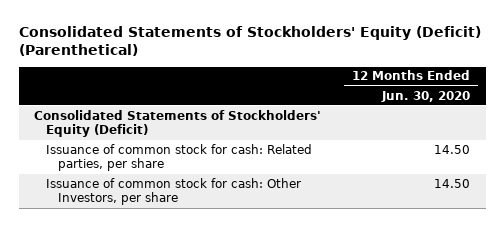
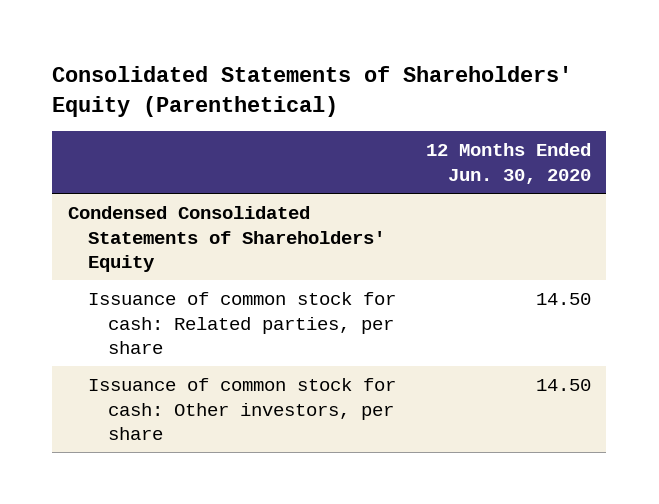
- Consolidated Statements of Stockholders' Equity (Deficit) (Parenthetical)
+ Consolidated Statements of Shareholders' Equity (Parenthetical)
- Consolidated Statements of Stockholders' Equity (Deficit)
+ Condensed Consolidated Statements of Shareholders' Equity
- Issuance of common stock for cash: Other Investors, per share | 14.50
+ Issuance of common stock for cash: Other investors, per share | 14.50

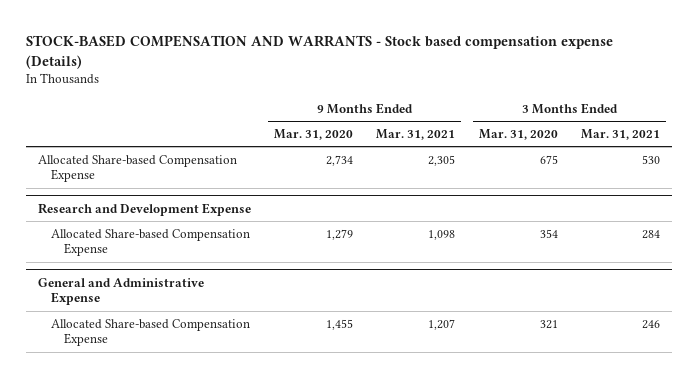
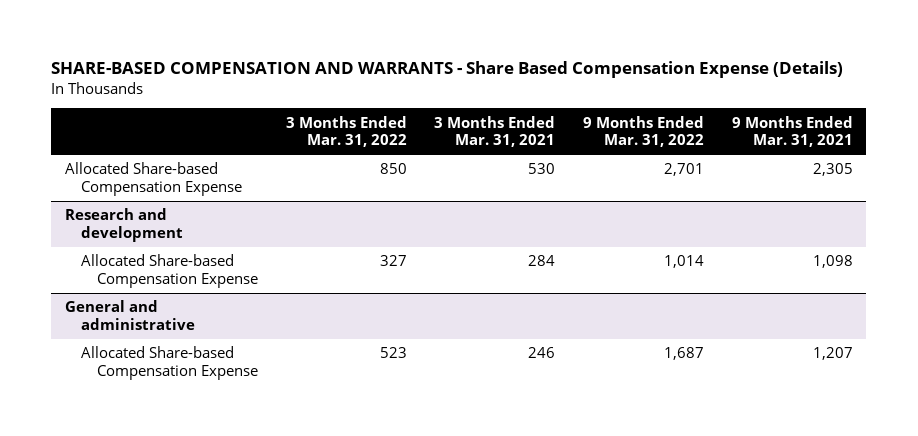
- STOCK-BASED COMPENSATION AND WARRANTS - Stock based compensation expense (Details)
+ SHARE-BASED COMPENSATION AND WARRANTS - Share Based Compensation Expense (Details)
- | 9 Months Ended Mar. 31, 2020 | 9 Months Ended Mar. 31, 2021 | 3 Months Ended Mar. 31, 2020 | 3 Months Ended Mar. 31, 2021
+ | 3 Months Ended Mar. 31, 2022 | 3 Months Ended Mar. 31, 2021 | 9 Months Ended Mar. 31, 2022 | 9 Months Ended Mar. 31, 2021
- Research and Development Expense
+ Research and development
- General and Administrative Expense
+ General and administrative

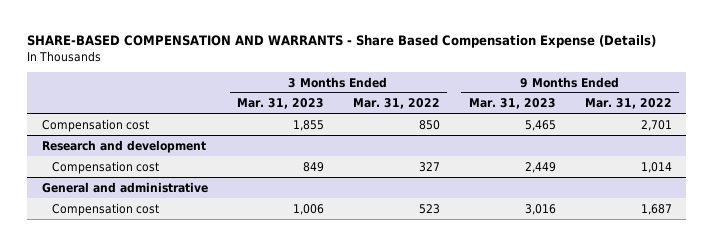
- | 3 Months Ended Mar. 31, 2022 | 3 Months Ended Mar. 31, 2021 | 9 Months Ended Mar. 31, 2022 | 9 Months Ended Mar. 31, 2021
+ | 3 Months Ended Mar. 31, 2023 | 3 Months Ended Mar. 31, 2022 | 9 Months Ended Mar. 31, 2023 | 9 Months Ended Mar. 31, 2022
- Allocated Share-based Compensation Expense | 850 | 530 | 2,701 | 2,305
+ Compensation cost | 1,855 | 850 | 5,465 | 2,701
@ Research and development
- Allocated Share-based Compensation Expense | 327 | 284 | 1,014 | 1,098
+ Compensation cost | 849 | 327 | 2,449 | 1,014
@ General and administrative
- Allocated Share-based Compensation Expense | 523 | 246 | 1,687 | 1,207
+ Compensation cost | 1,006 | 523 | 3,016 | 1,687

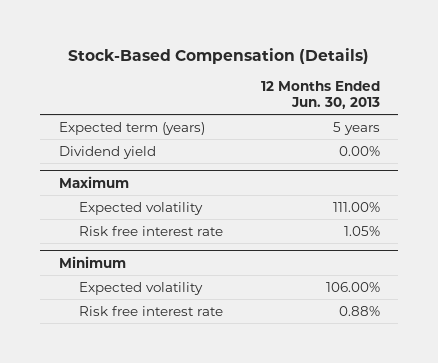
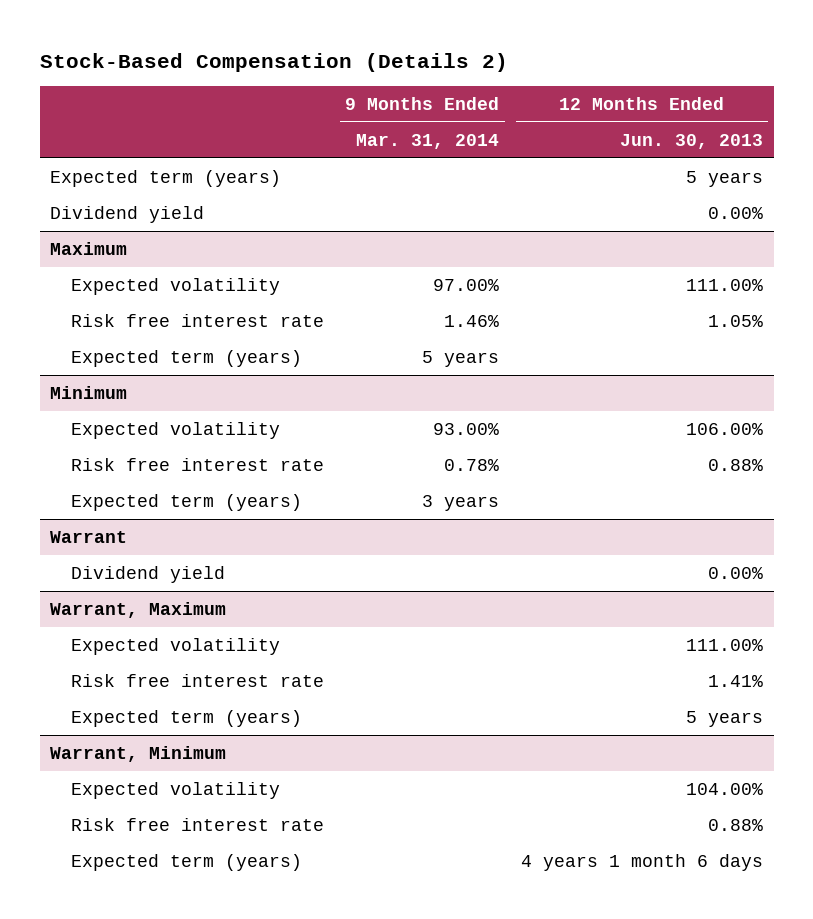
- Stock-Based Compensation (Details)
+ Stock-Based Compensation (Details 2)
- | 12 Months Ended Jun. 30, 2013
+ | 9 Months Ended Mar. 31, 2014 | 12 Months Ended Jun. 30, 2013
@ Maximum
+ Expected term (years) | 5 years |
@ Minimum
+ Expected term (years) | 3 years |
+ Warrant
+ Dividend yield | | 0.00%
+ Warrant, Maximum
+ Expected volatility | | 111.00%
+ Risk free interest rate | | 1.41%
+ Expected term (years) | | 5 years
+ Warrant, Minimum
+ Expected volatility | | 104.00%
+ Risk free interest rate | | 0.88%
+ Expected term (years) | | 4 years 1 month 6 days

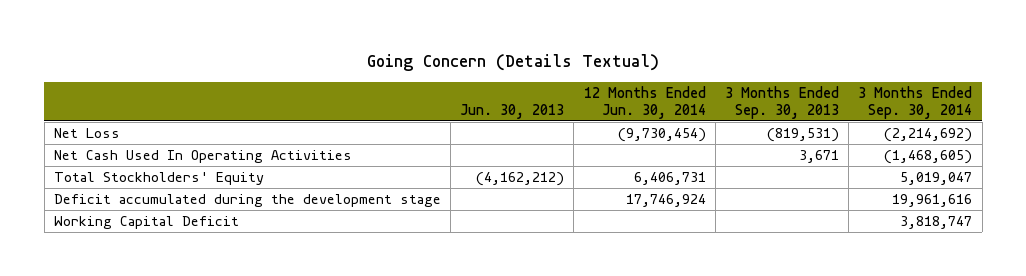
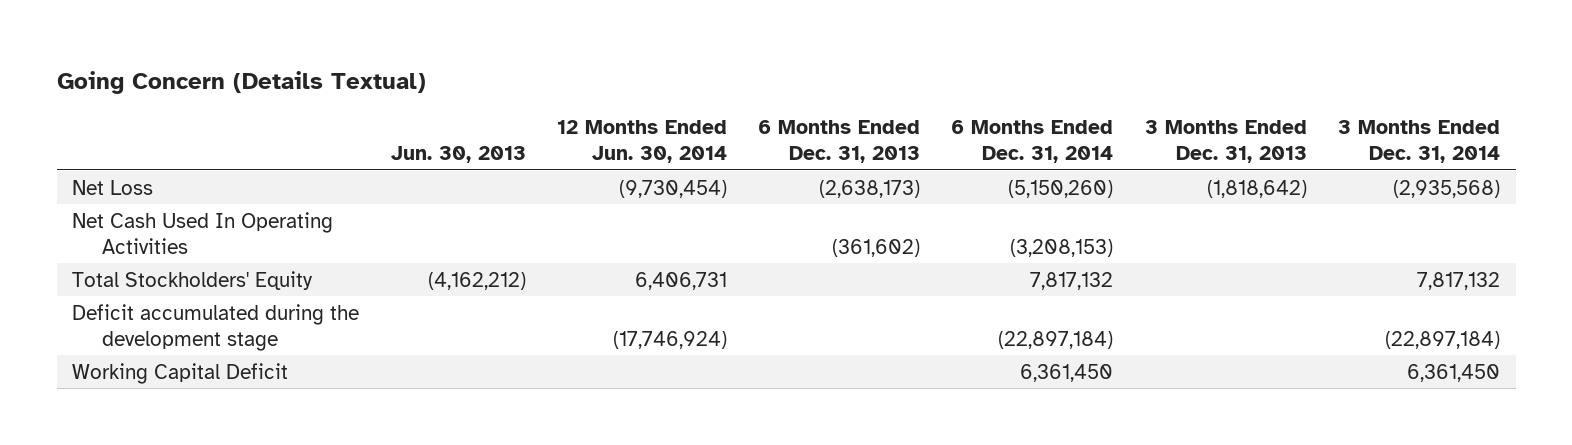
- | Jun. 30, 2013 | 12 Months Ended Jun. 30, 2014 | 3 Months Ended Sep. 30, 2013 | 3 Months Ended Sep. 30, 2014
+ | Jun. 30, 2013 | 12 Months Ended Jun. 30, 2014 | 6 Months Ended Dec. 31, 2013 | 6 Months Ended Dec. 31, 2014 | 3 Months Ended Dec. 31, 2013 | 3 Months Ended Dec. 31, 2014
- Deficit accumulated during the development stage | | 17,746,924 | | 19,961,616
+ Deficit accumulated during the development stage | | (17,746,924) | | (22,897,184) | | (22,897,184)

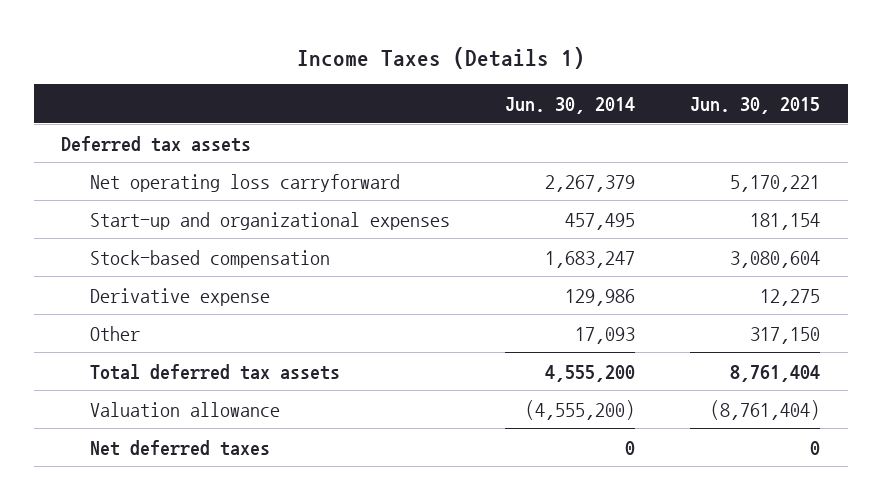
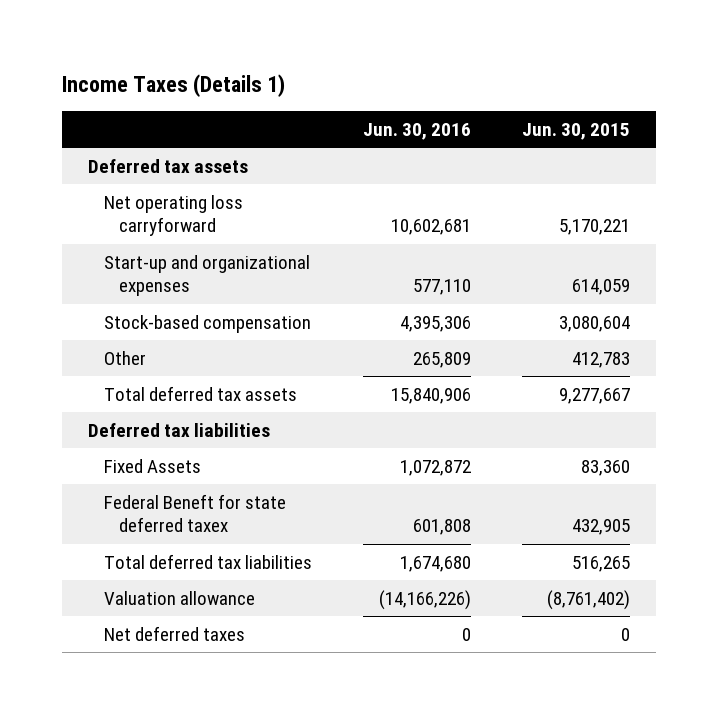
- | Jun. 30, 2014 | Jun. 30, 2015
+ | Jun. 30, 2016 | Jun. 30, 2015
- Start-up and organizational expenses | 457,495 | 181,154
+ Start-up and organizational expenses | 577,110 | 614,059
- Derivative expense | 129,986 | 12,275
- Other | 17,093 | 317,150
- Total deferred tax assets | 4,555,200 | 8,761,404
- Valuation allowance | (4,555,200) | (8,761,404)
+ Other | 265,809 | 412,783
+ Total deferred tax assets | 15,840,906 | 9,277,667
+ Deferred tax liabilities
+ Fixed Assets | 1,072,872 | 83,360
+ Federal Beneft for state deferred taxex | 601,808 | 432,905
+ Total deferred tax liabilities | 1,674,680 | 516,265
+ Valuation allowance | (14,166,226) | (8,761,402)

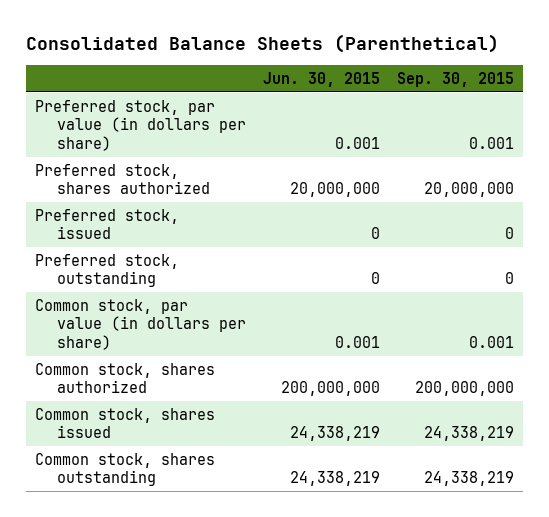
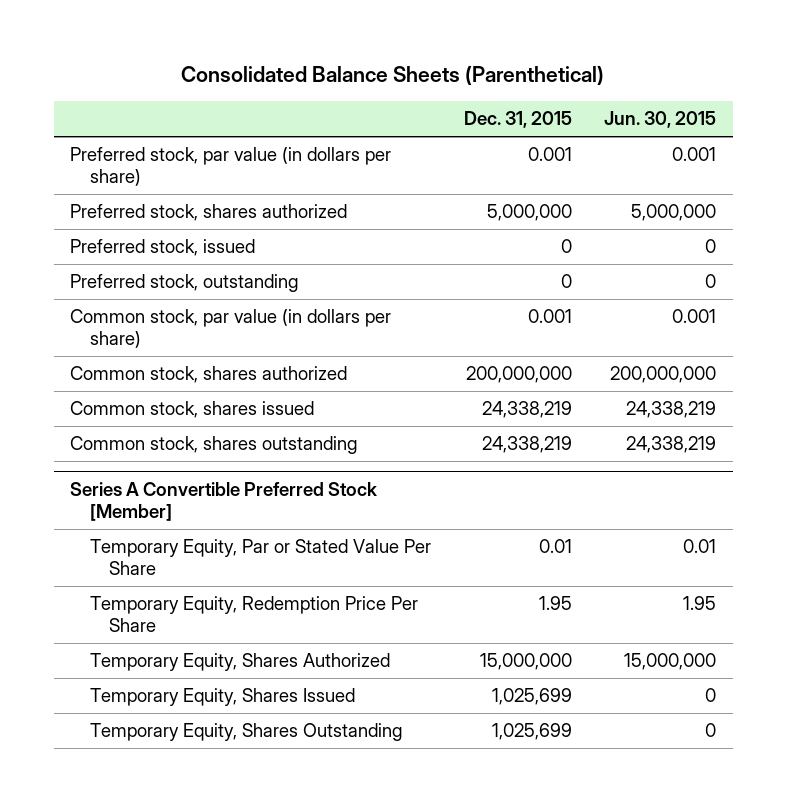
- | Jun. 30, 2015 | Sep. 30, 2015
+ | Dec. 31, 2015 | Jun. 30, 2015
- Preferred stock, shares authorized | 20,000,000 | 20,000,000
+ Preferred stock, shares authorized | 5,000,000 | 5,000,000
+ Series A Convertible Preferred Stock [Member]
+ Temporary Equity, Par or Stated Value Per Share | 0.01 | 0.01
+ Temporary Equity, Redemption Price Per Share | 1.95 | 1.95
+ Temporary Equity, Shares Authorized | 15,000,000 | 15,000,000
+ Temporary Equity, Shares Issued | 1,025,699 | 0
+ Temporary Equity, Shares Outstanding | 1,025,699 | 0

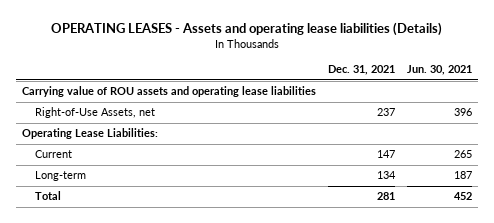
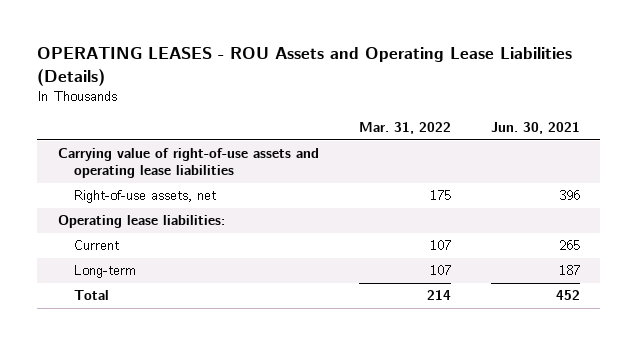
- OPERATING LEASES - Assets and operating lease liabilities (Details)
+ OPERATING LEASES - ROU Assets and Operating Lease Liabilities (Details)
- | Dec. 31, 2021 | Jun. 30, 2021
+ | Mar. 31, 2022 | Jun. 30, 2021
- Carrying value of ROU assets and operating lease liabilities
- Right-of-Use Assets, net | 237 | 396
- Operating Lease Liabilities:
+ Carrying value of right-of-use assets and operating lease liabilities
+ Right-of-use assets, net | 175 | 396
+ Operating lease liabilities:

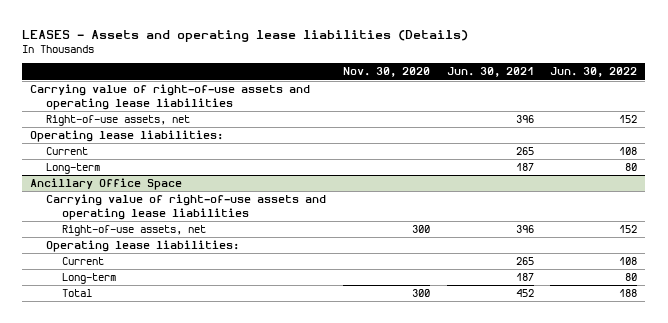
- OPERATING LEASES - ROU Assets and Operating Lease Liabilities (Details)
+ LEASES - Assets and operating lease liabilities (Details)
- | Mar. 31, 2022 | Jun. 30, 2021
+ | Nov. 30, 2020 | Jun. 30, 2021 | Jun. 30, 2022
+ Ancillary Office Space
+ Carrying value of right-of-use assets and operating lease liabilities
+ Right-of-use assets, net | 300 | 396 | 152
+ Operating lease liabilities:
+ Current | | 265 | 108
+ Long-term | | 187 | 80

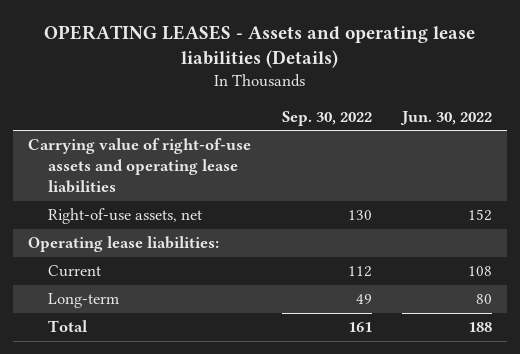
- LEASES - Assets and operating lease liabilities (Details)
+ OPERATING LEASES - Assets and operating lease liabilities (Details)
- | Nov. 30, 2020 | Jun. 30, 2021 | Jun. 30, 2022
+ | Sep. 30, 2022 | Jun. 30, 2022
- Ancillary Office Space
- Carrying value of right-of-use assets and operating lease liabilities
- Right-of-use assets, net | 300 | 396 | 152
- Operating lease liabilities:
- Current | | 265 | 108
- Long-term | | 187 | 80

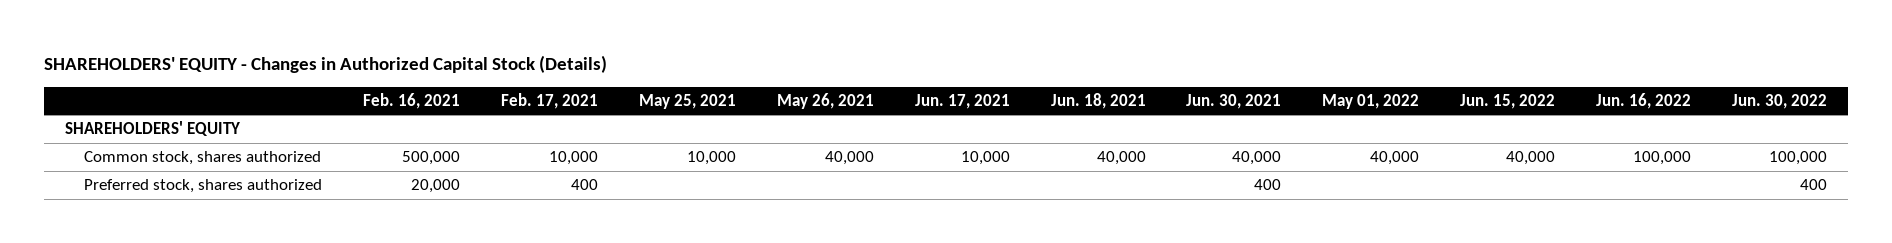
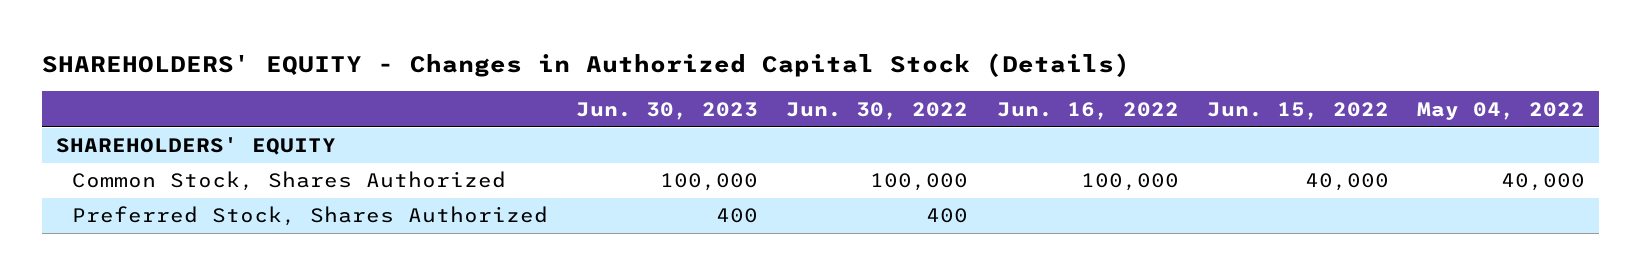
- | Feb. 16, 2021 | Feb. 17, 2021 | May 25, 2021 | May 26, 2021 | Jun. 17, 2021 | Jun. 18, 2021 | Jun. 30, 2021 | May 01, 2022 | Jun. 15, 2022 | Jun. 16, 2022 | Jun. 30, 2022
+ | Jun. 30, 2023 | Jun. 30, 2022 | Jun. 16, 2022 | Jun. 15, 2022 | May 04, 2022
- Common stock, shares authorized | 500,000 | 10,000 | 10,000 | 40,000 | 10,000 | 40,000 | 40,000 | 40,000 | 40,000 | 100,000 | 100,000
- Preferred stock, shares authorized | 20,000 | 400 | | | | | 400 | | | | 400
+ Common Stock, Shares Authorized | 100,000 | 100,000 | 100,000 | 40,000 | 40,000
+ Preferred Stock, Shares Authorized | 400 | 400 | | |

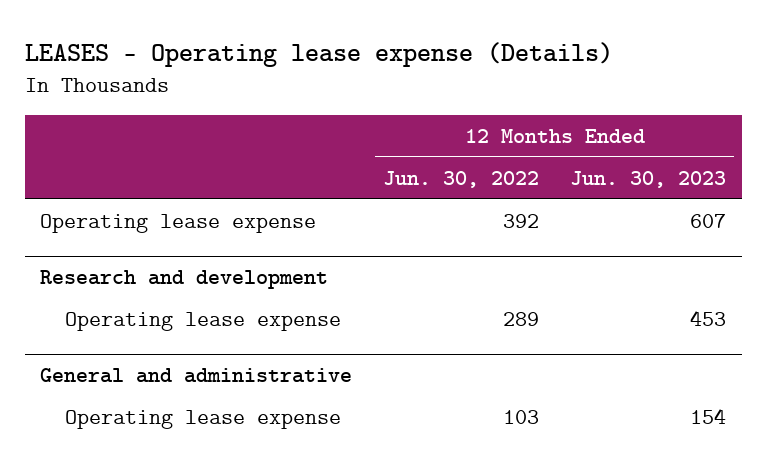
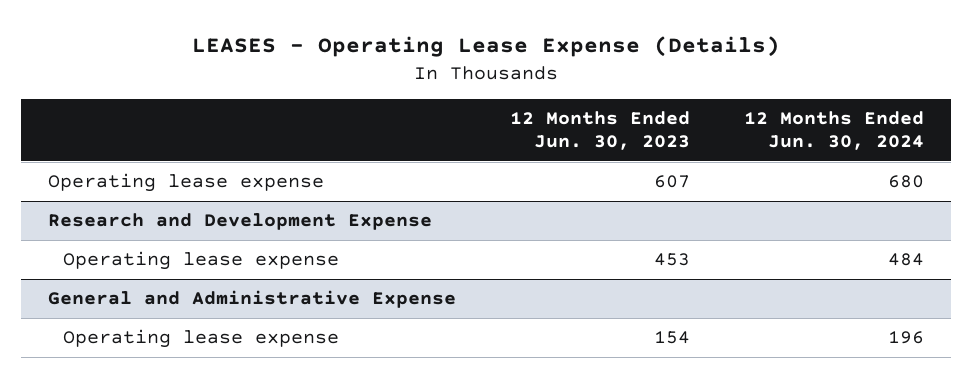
- LEASES - Operating lease expense (Details)
+ LEASES - Operating Lease Expense (Details)
- | 12 Months Ended Jun. 30, 2022 | 12 Months Ended Jun. 30, 2023
+ | 12 Months Ended Jun. 30, 2023 | 12 Months Ended Jun. 30, 2024
- Research and development
+ Research and Development Expense
- General and administrative
+ General and Administrative Expense

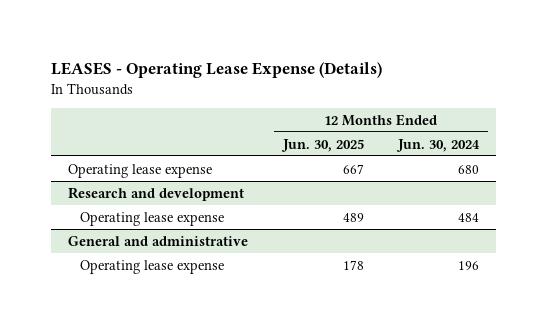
- | 12 Months Ended Jun. 30, 2023 | 12 Months Ended Jun. 30, 2024
+ | 12 Months Ended Jun. 30, 2025 | 12 Months Ended Jun. 30, 2024
- Research and Development Expense
+ Research and development
- General and Administrative Expense
+ General and administrative

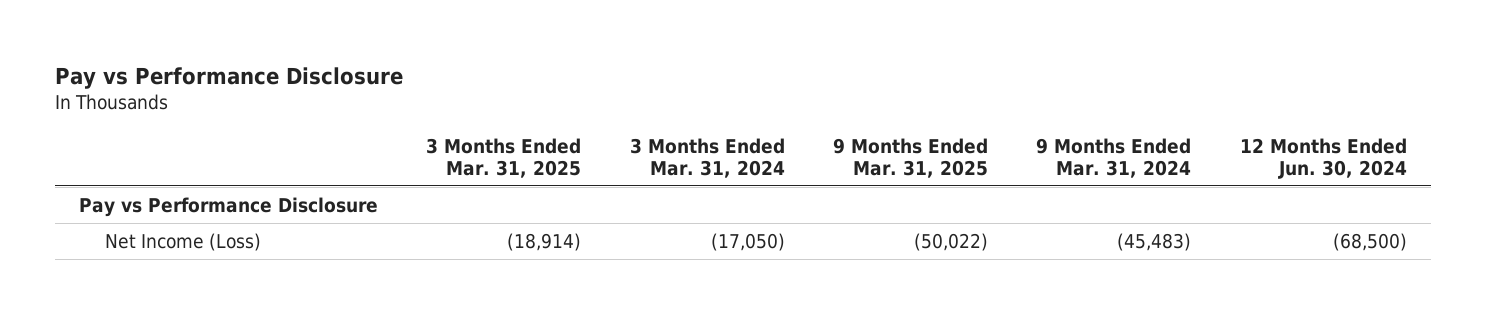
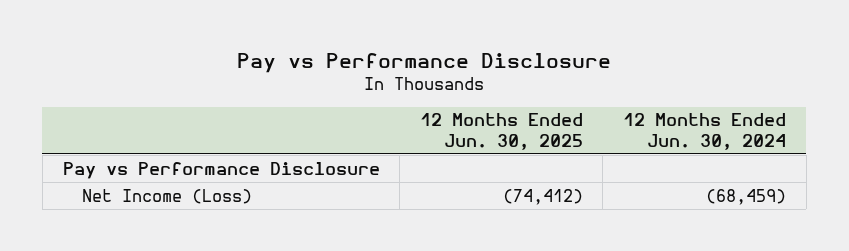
- | 3 Months Ended Mar. 31, 2025 | 3 Months Ended Mar. 31, 2024 | 9 Months Ended Mar. 31, 2025 | 9 Months Ended Mar. 31, 2024 | 12 Months Ended Jun. 30, 2024
+ | 12 Months Ended Jun. 30, 2025 | 12 Months Ended Jun. 30, 2024
- Net Income (Loss) | (18,914) | (17,050) | (50,022) | (45,483) | (68,500)
+ Net Income (Loss) | (74,412) | (68,459)

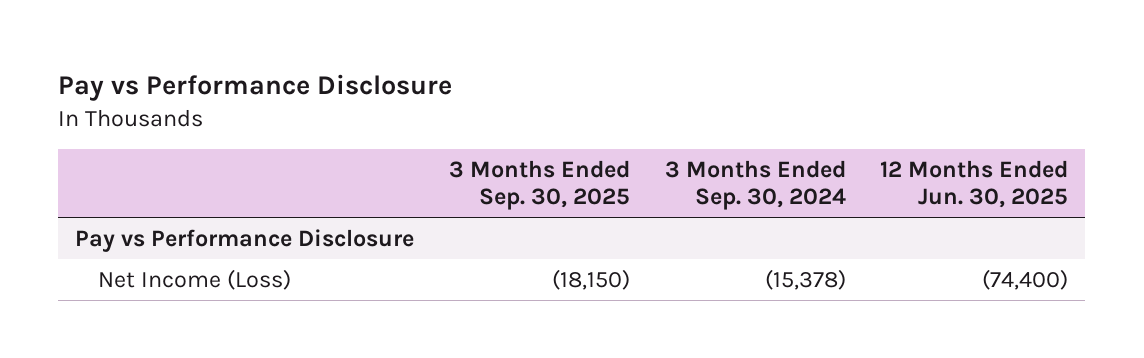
- | 12 Months Ended Jun. 30, 2025 | 12 Months Ended Jun. 30, 2024
+ | 3 Months Ended Sep. 30, 2025 | 3 Months Ended Sep. 30, 2024 | 12 Months Ended Jun. 30, 2025
- Net Income (Loss) | (74,412) | (68,459)
+ Net Income (Loss) | (18,150) | (15,378) | (74,400)

